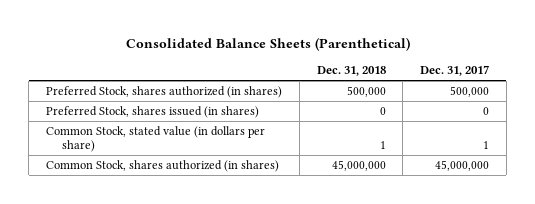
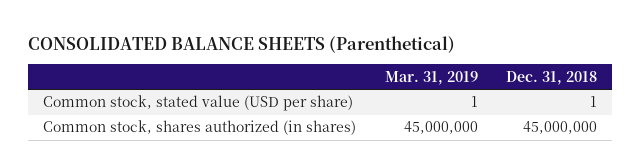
- Consolidated Balance Sheets (Parenthetical)
+ CONSOLIDATED BALANCE SHEETS (Parenthetical)
- | Dec. 31, 2018 | Dec. 31, 2017
+ | Mar. 31, 2019 | Dec. 31, 2018
- Preferred Stock, shares authorized (in shares) | 500,000 | 500,000
- Preferred Stock, shares issued (in shares) | 0 | 0
- Common Stock, stated value (in dollars per share) | 1 | 1
- Common Stock, shares authorized (in shares) | 45,000,000 | 45,000,000
+ Common stock, stated value (USD per share) | 1 | 1
+ Common stock, shares authorized (in shares) | 45,000,000 | 45,000,000

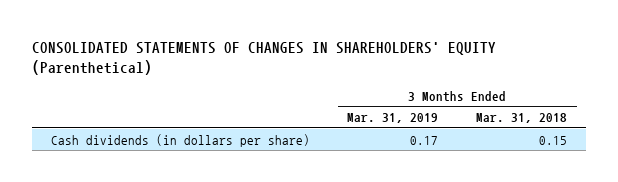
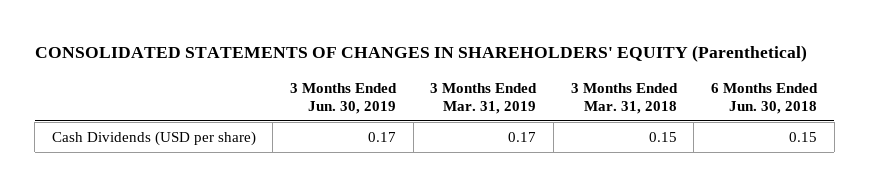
- | 3 Months Ended Mar. 31, 2019 | 3 Months Ended Mar. 31, 2018
+ | 3 Months Ended Jun. 30, 2019 | 3 Months Ended Mar. 31, 2019 | 3 Months Ended Mar. 31, 2018 | 6 Months Ended Jun. 30, 2018
- Cash dividends (in dollars per share) | 0.17 | 0.15
+ Cash Dividends (USD per share) | 0.17 | 0.17 | 0.15 | 0.15

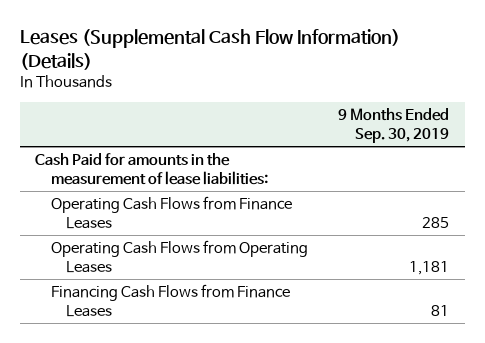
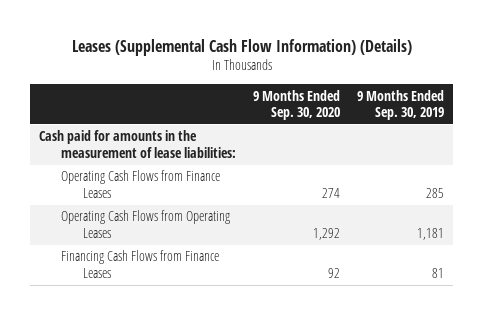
- | 9 Months Ended Sep. 30, 2019
+ | 9 Months Ended Sep. 30, 2020 | 9 Months Ended Sep. 30, 2019
- Cash Paid for amounts in the measurement of lease liabilities:
+ Cash paid for amounts in the measurement of lease liabilities:

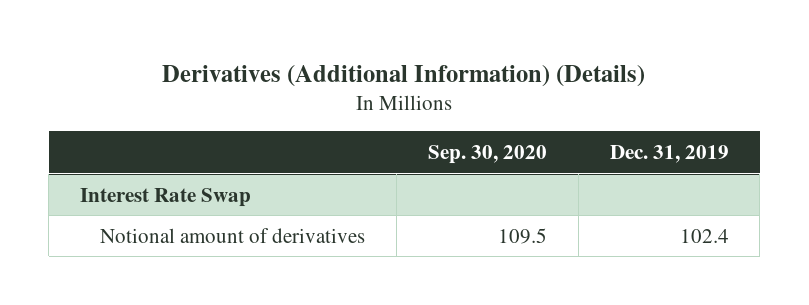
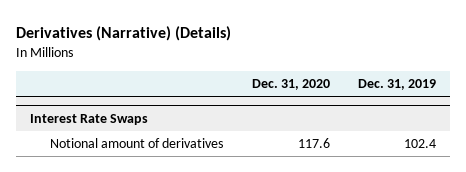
- Derivatives (Additional Information) (Details)
+ Derivatives (Narrative) (Details)
- | Sep. 30, 2020 | Dec. 31, 2019
+ | Dec. 31, 2020 | Dec. 31, 2019
- Interest Rate Swap
+ Interest Rate Swaps

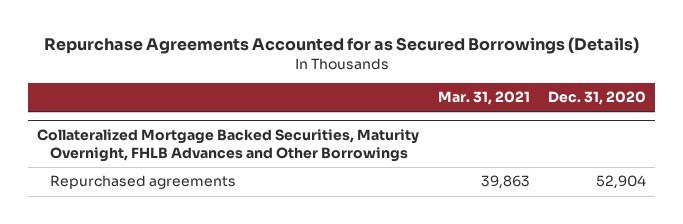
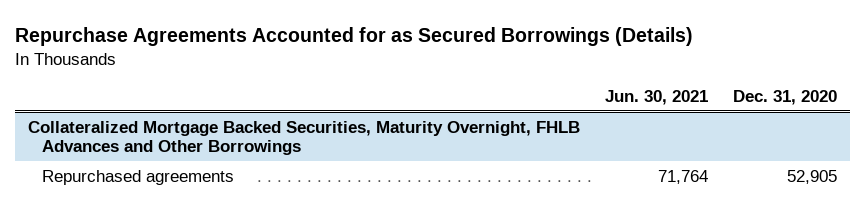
- | Mar. 31, 2021 | Dec. 31, 2020
+ | Jun. 30, 2021 | Dec. 31, 2020
@ Collateralized Mortgage Backed Securities, Maturity Overnight, FHLB Advances and Other Borrowings
- Repurchased agreements | 39,863 | 52,904
+ Repurchased agreements | 71,764 | 52,905

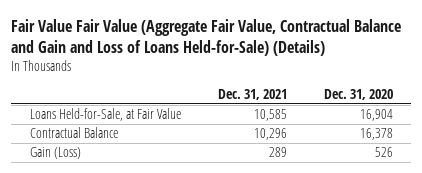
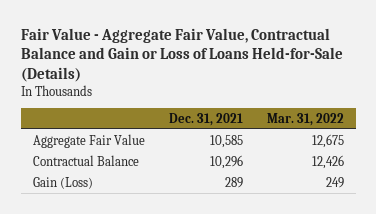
- Fair Value Fair Value (Aggregate Fair Value, Contractual Balance and Gain and Loss of Loans Held-for-Sale) (Details)
+ Fair Value - Aggregate Fair Value, Contractual Balance and Gain or Loss of Loans Held-for-Sale (Details)
- | Dec. 31, 2021 | Dec. 31, 2020
+ | Dec. 31, 2021 | Mar. 31, 2022
- Loans Held-for-Sale, at Fair Value | 10,585 | 16,904
+ Aggregate Fair Value | 10,585 | 12,675

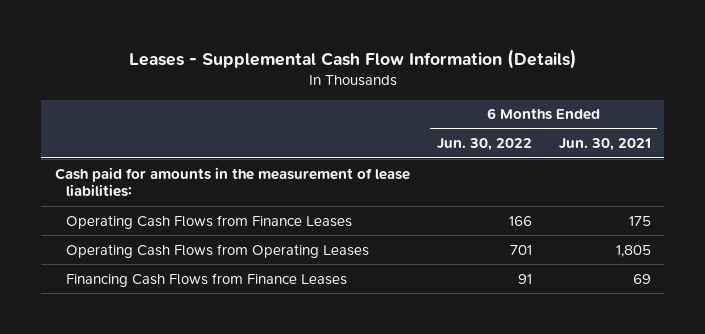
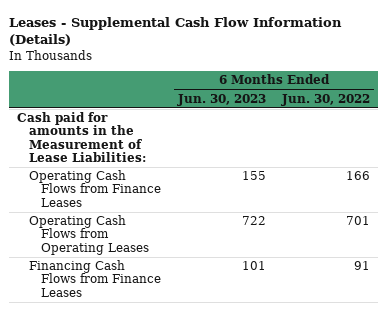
- | 6 Months Ended Jun. 30, 2022 | 6 Months Ended Jun. 30, 2021
+ | 6 Months Ended Jun. 30, 2023 | 6 Months Ended Jun. 30, 2022
- Cash paid for amounts in the measurement of lease liabilities:
+ Cash paid for amounts in the Measurement of Lease Liabilities:

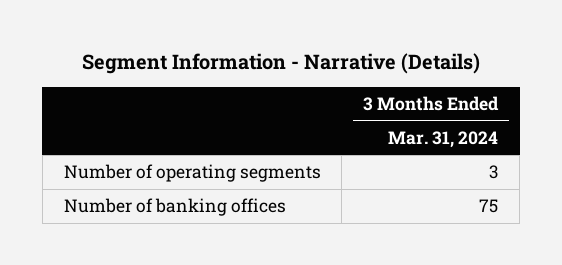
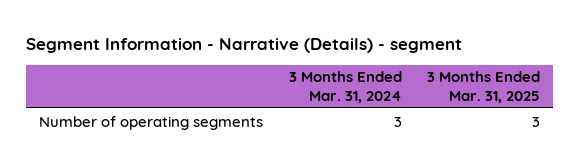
- Segment Information - Narrative (Details)
+ Segment Information - Narrative (Details) - segment
- | 3 Months Ended Mar. 31, 2024
+ | 3 Months Ended Mar. 31, 2024 | 3 Months Ended Mar. 31, 2025
- Number of banking offices | 75

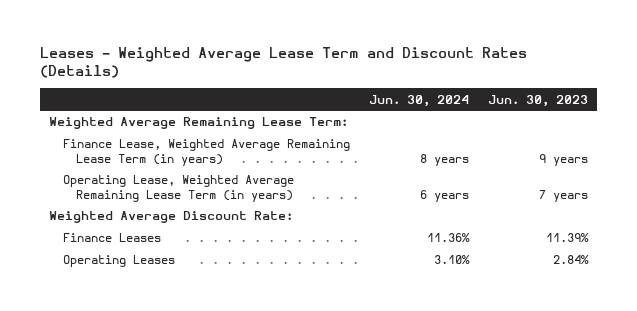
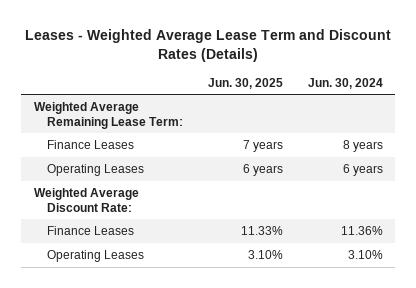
- | Jun. 30, 2024 | Jun. 30, 2023
+ | Jun. 30, 2025 | Jun. 30, 2024
- Finance Lease, Weighted Average Remaining Lease Term (in years) | 8 years | 9 years
- Operating Lease, Weighted Average Remaining Lease Term (in years) | 6 years | 7 years
+ Finance Leases | 7 years | 8 years
+ Operating Leases | 6 years | 6 years

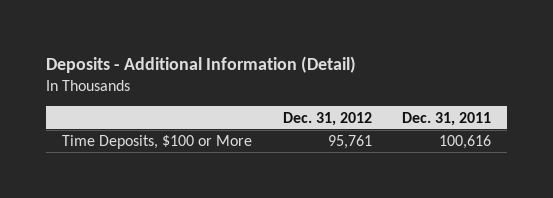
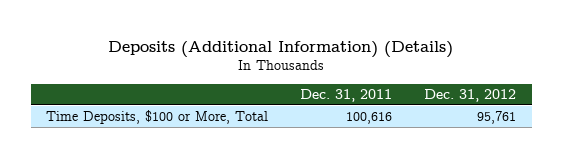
- Deposits - Additional Information (Detail)
+ Deposits (Additional Information) (Details)
- | Dec. 31, 2012 | Dec. 31, 2011
+ | Dec. 31, 2011 | Dec. 31, 2012
- Time Deposits, $100 or More | 95,761 | 100,616
+ Time Deposits, $100 or More, Total | 100,616 | 95,761

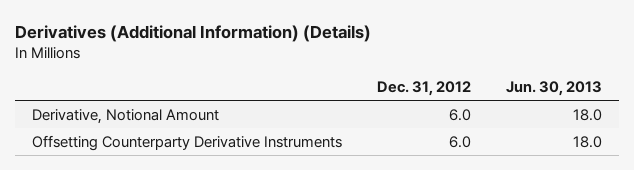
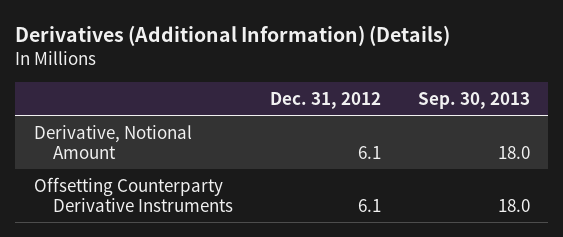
- | Dec. 31, 2012 | Jun. 30, 2013
+ | Dec. 31, 2012 | Sep. 30, 2013
- Derivative, Notional Amount | 6.0 | 18.0
- Offsetting Counterparty Derivative Instruments | 6.0 | 18.0
+ Derivative, Notional Amount | 6.1 | 18.0
+ Offsetting Counterparty Derivative Instruments | 6.1 | 18.0

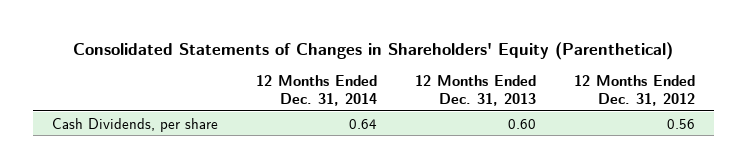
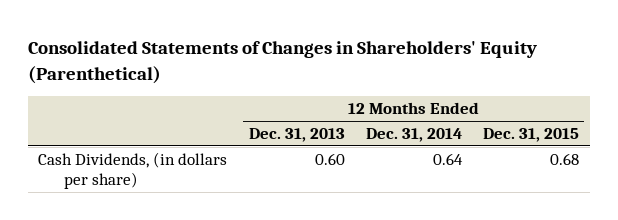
- | 12 Months Ended Dec. 31, 2014 | 12 Months Ended Dec. 31, 2013 | 12 Months Ended Dec. 31, 2012
+ | 12 Months Ended Dec. 31, 2013 | 12 Months Ended Dec. 31, 2014 | 12 Months Ended Dec. 31, 2015
- Cash Dividends, per share | 0.64 | 0.60 | 0.56
+ Cash Dividends, (in dollars per share) | 0.60 | 0.64 | 0.68

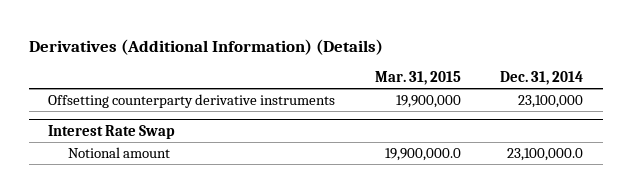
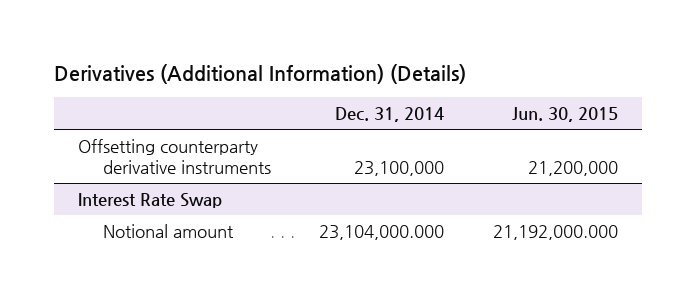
- | Mar. 31, 2015 | Dec. 31, 2014
+ | Dec. 31, 2014 | Jun. 30, 2015
@ Interest Rate Swap
- Notional amount | 19,900,000.0 | 23,100,000.0
+ Notional amount | 23,104,000.000 | 21,192,000.000

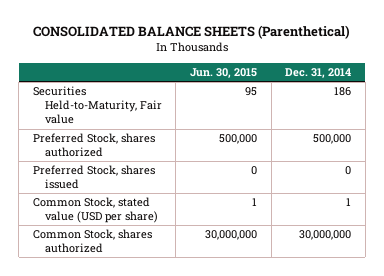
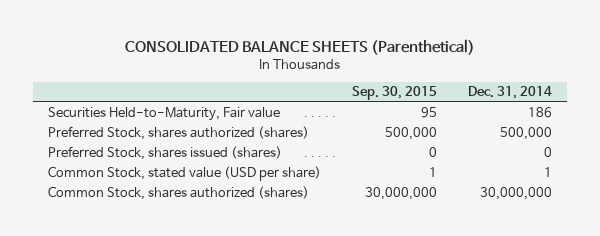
- | Jun. 30, 2015 | Dec. 31, 2014
+ | Sep. 30, 2015 | Dec. 31, 2014
- Preferred Stock, shares authorized | 500,000 | 500,000
- Preferred Stock, shares issued | 0 | 0
+ Preferred Stock, shares authorized (shares) | 500,000 | 500,000
+ Preferred Stock, shares issued (shares) | 0 | 0
- Common Stock, shares authorized | 30,000,000 | 30,000,000
+ Common Stock, shares authorized (shares) | 30,000,000 | 30,000,000

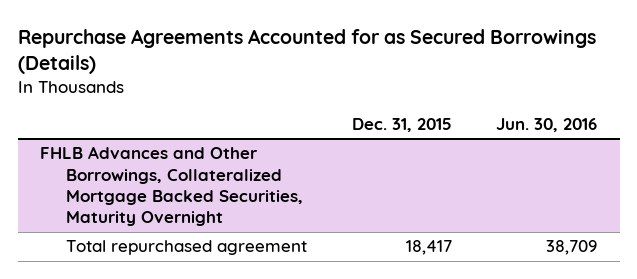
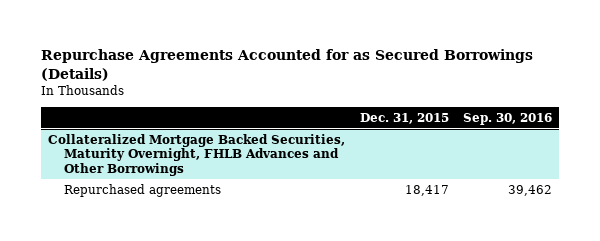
- | Dec. 31, 2015 | Jun. 30, 2016
+ | Dec. 31, 2015 | Sep. 30, 2016
- FHLB Advances and Other Borrowings, Collateralized Mortgage Backed Securities, Maturity Overnight
- Total repurchased agreement | 18,417 | 38,709
+ Collateralized Mortgage Backed Securities, Maturity Overnight, FHLB Advances and Other Borrowings
+ Repurchased agreements | 18,417 | 39,462

